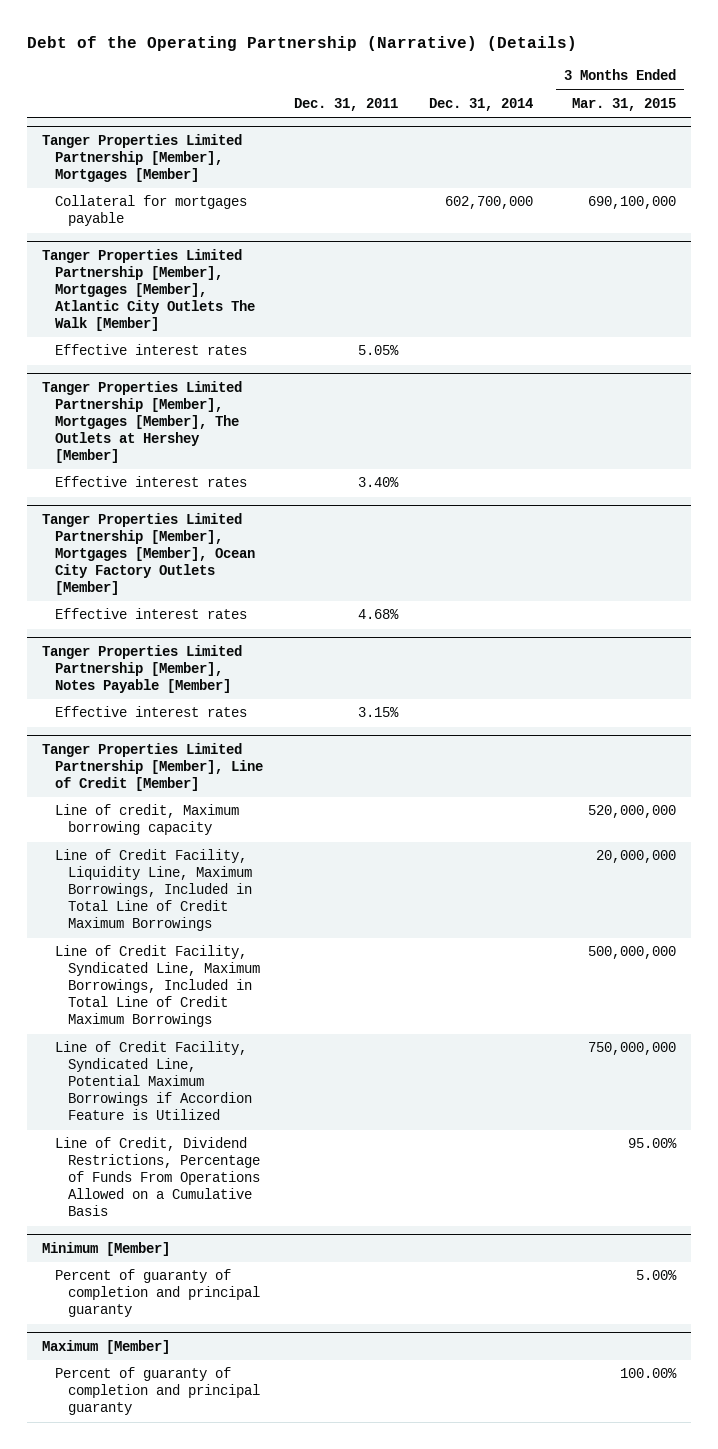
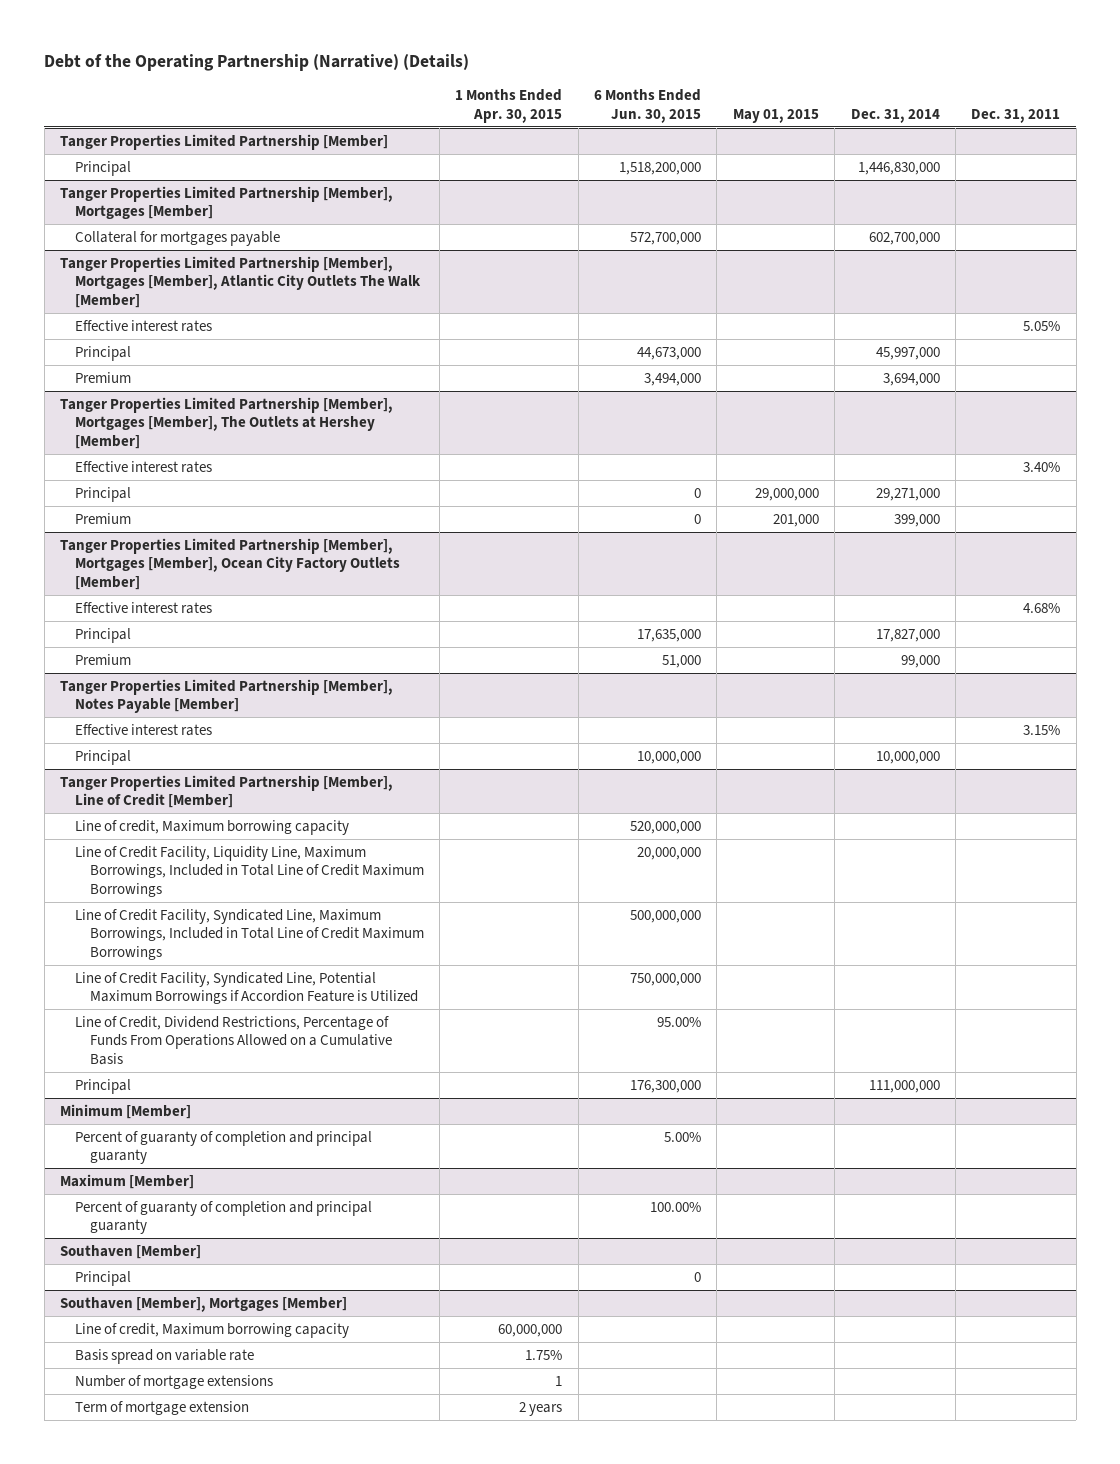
- | Dec. 31, 2011 | Dec. 31, 2014 | 3 Months Ended Mar. 31, 2015
+ | 1 Months Ended Apr. 30, 2015 | 6 Months Ended Jun. 30, 2015 | May 01, 2015 | Dec. 31, 2014 | Dec. 31, 2011
+ Tanger Properties Limited Partnership [Member]
+ Principal | | 1,518,200,000 | | 1,446,830,000 |
@ Tanger Properties Limited Partnership [Member], Mortgages [Member], Atlantic City Outlets The Walk [Member]
+ Principal | | 44,673,000 | | 45,997,000 |
+ Premium | | 3,494,000 | | 3,694,000 |
@ Tanger Properties Limited Partnership [Member], Mortgages [Member], The Outlets at Hershey [Member]
+ Principal | | 0 | 29,000,000 | 29,271,000 |
+ Premium | | 0 | 201,000 | 399,000 |
@ Tanger Properties Limited Partnership [Member], Mortgages [Member], Ocean City Factory Outlets [Member]
+ Principal | | 17,635,000 | | 17,827,000 |
+ Premium | | 51,000 | | 99,000 |
@ Tanger Properties Limited Partnership [Member], Notes Payable [Member]
+ Principal | | 10,000,000 | | 10,000,000 |
@ Tanger Properties Limited Partnership [Member], Line of Credit [Member]
+ Principal | | 176,300,000 | | 111,000,000 |
+ Southaven [Member]
+ Principal | | 0 | | |
+ Southaven [Member], Mortgages [Member]
+ Line of credit, Maximum borrowing capacity | 60,000,000 | | | |
+ Basis spread on variable rate | 1.75% | | | |
+ Number of mortgage extensions | 1 | | | |
+ Term of mortgage extension | 2 years | | | |

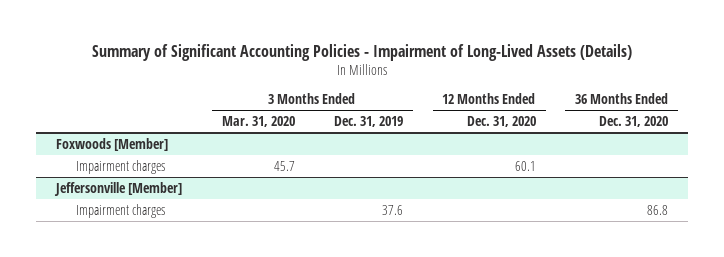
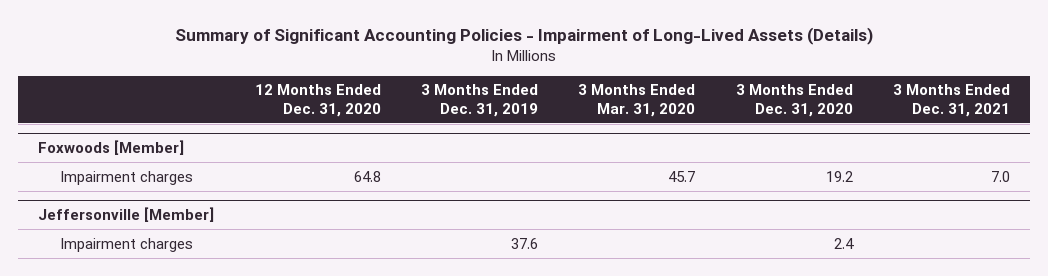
- | 3 Months Ended Mar. 31, 2020 | 3 Months Ended Dec. 31, 2019 | 12 Months Ended Dec. 31, 2020 | 36 Months Ended Dec. 31, 2020
+ | 12 Months Ended Dec. 31, 2020 | 3 Months Ended Dec. 31, 2019 | 3 Months Ended Mar. 31, 2020 | 3 Months Ended Dec. 31, 2020 | 3 Months Ended Dec. 31, 2021
@ Foxwoods [Member]
- Impairment charges | 45.7 | | 60.1 |
+ Impairment charges | 64.8 | | 45.7 | 19.2 | 7.0

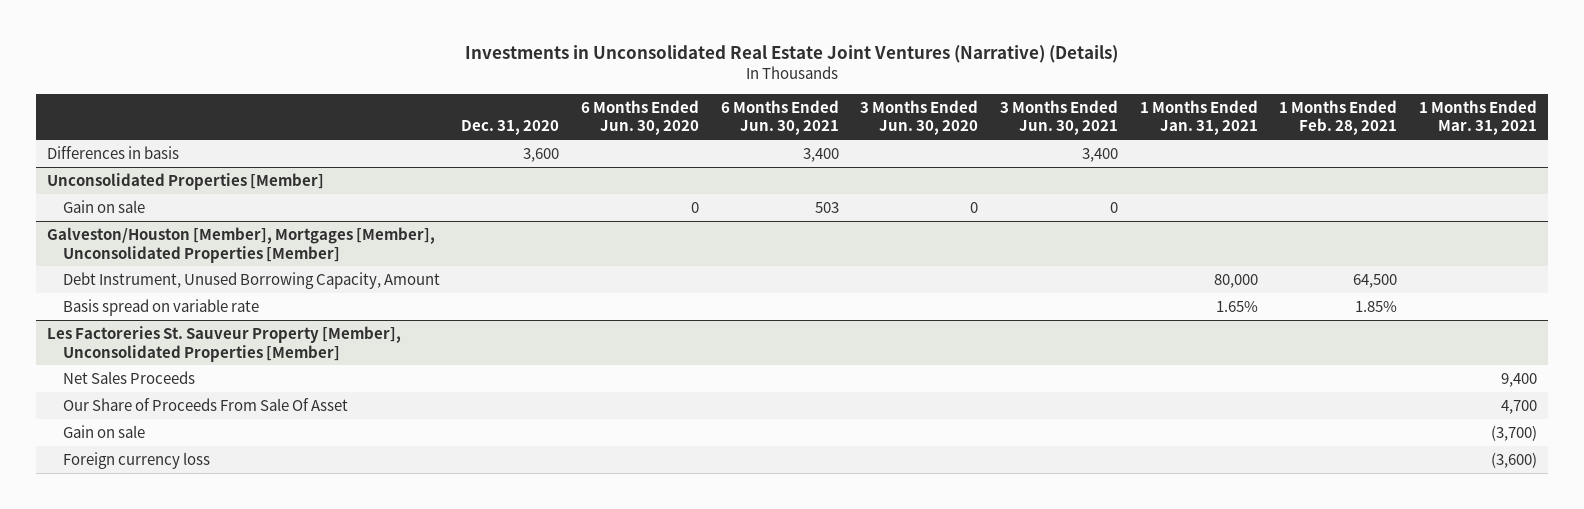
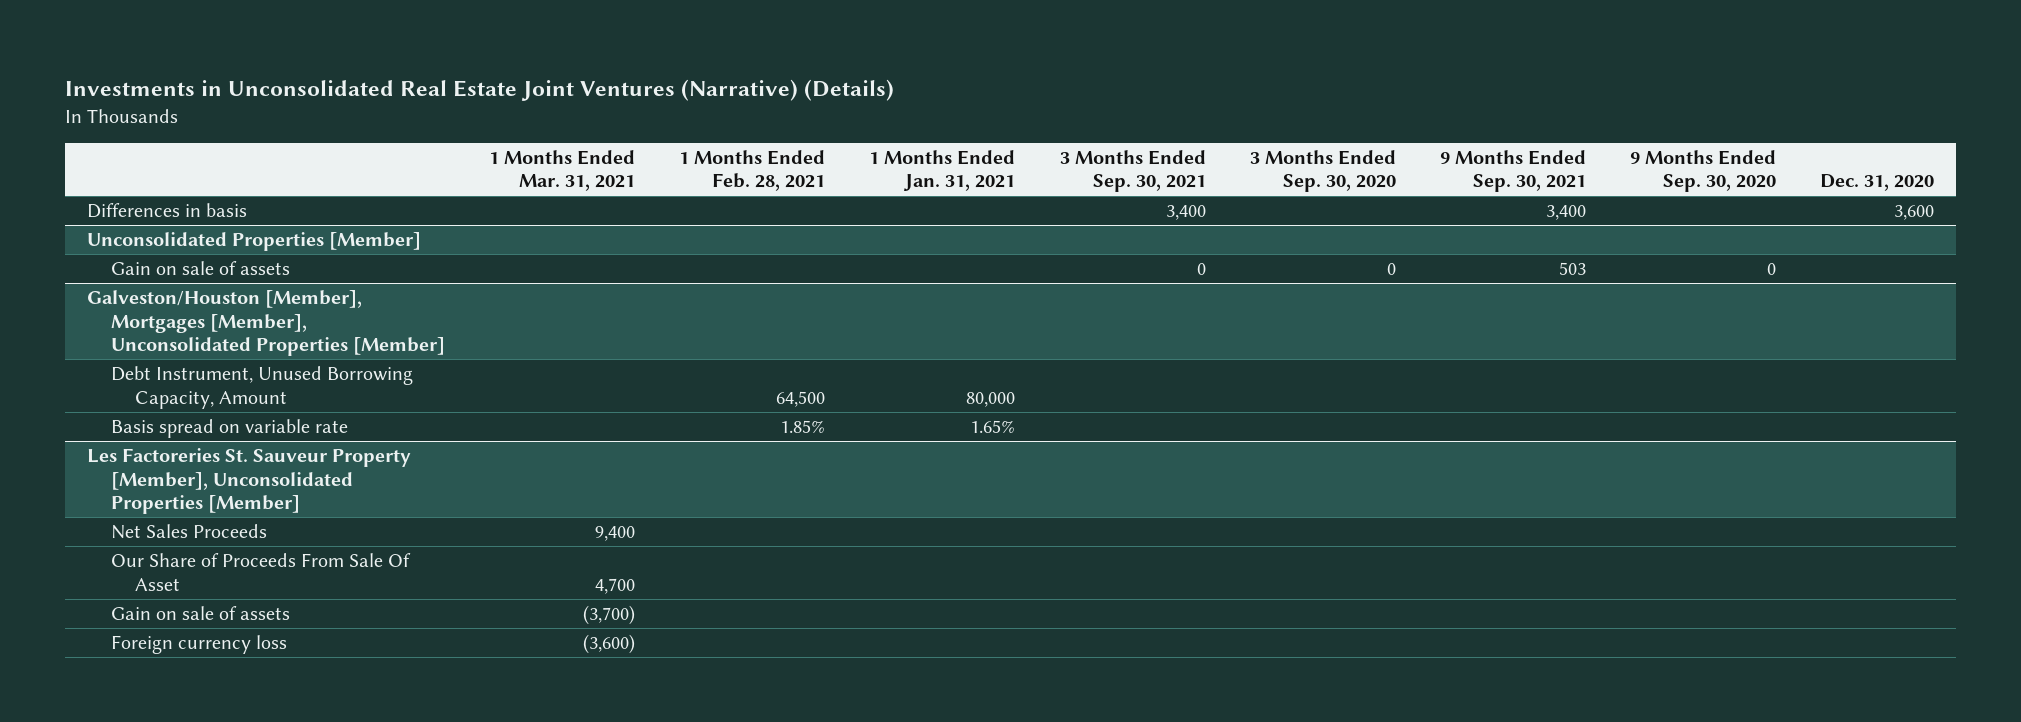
- | Dec. 31, 2020 | 6 Months Ended Jun. 30, 2020 | 6 Months Ended Jun. 30, 2021 | 3 Months Ended Jun. 30, 2020 | 3 Months Ended Jun. 30, 2021 | 1 Months Ended Jan. 31, 2021 | 1 Months Ended Feb. 28, 2021 | 1 Months Ended Mar. 31, 2021
+ | 1 Months Ended Mar. 31, 2021 | 1 Months Ended Feb. 28, 2021 | 1 Months Ended Jan. 31, 2021 | 3 Months Ended Sep. 30, 2021 | 3 Months Ended Sep. 30, 2020 | 9 Months Ended Sep. 30, 2021 | 9 Months Ended Sep. 30, 2020 | Dec. 31, 2020
@ Unconsolidated Properties [Member]
- Gain on sale | | 0 | 503 | 0 | 0 | | |
+ Gain on sale of assets | | | | 0 | 0 | 503 | 0 |
@ Les Factoreries St. Sauveur Property [Member], Unconsolidated Properties [Member]
- Gain on sale | | | | | | | | (3,700)
+ Gain on sale of assets | (3,700) | | | | | | |

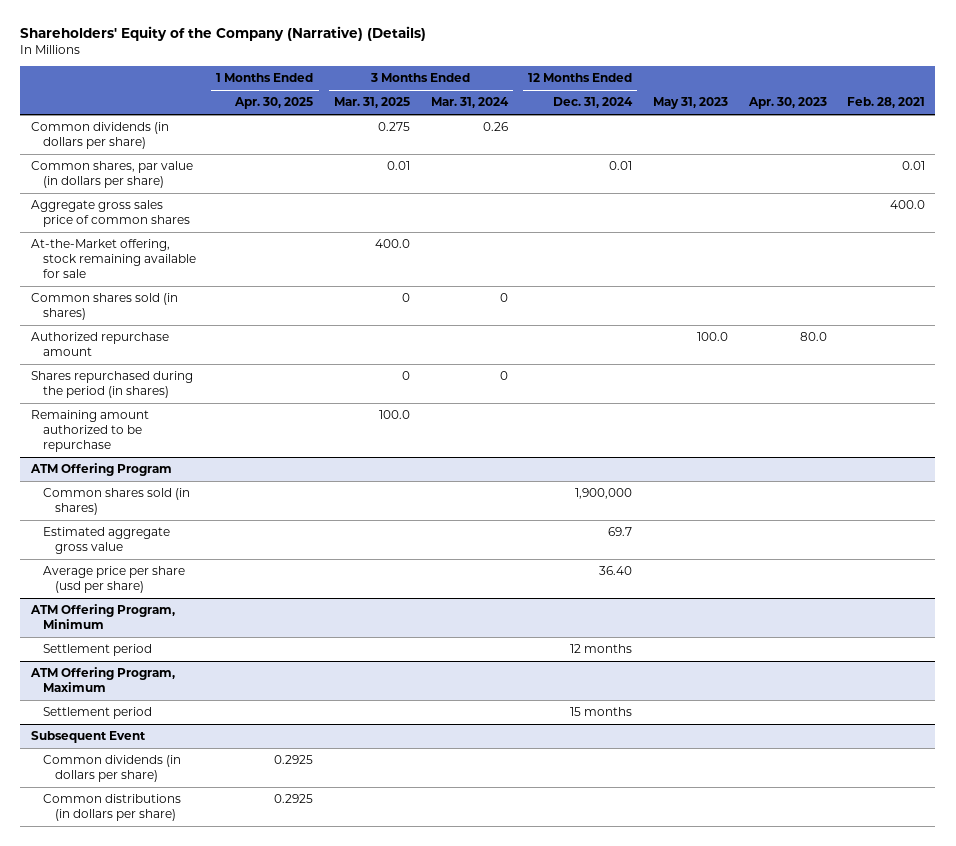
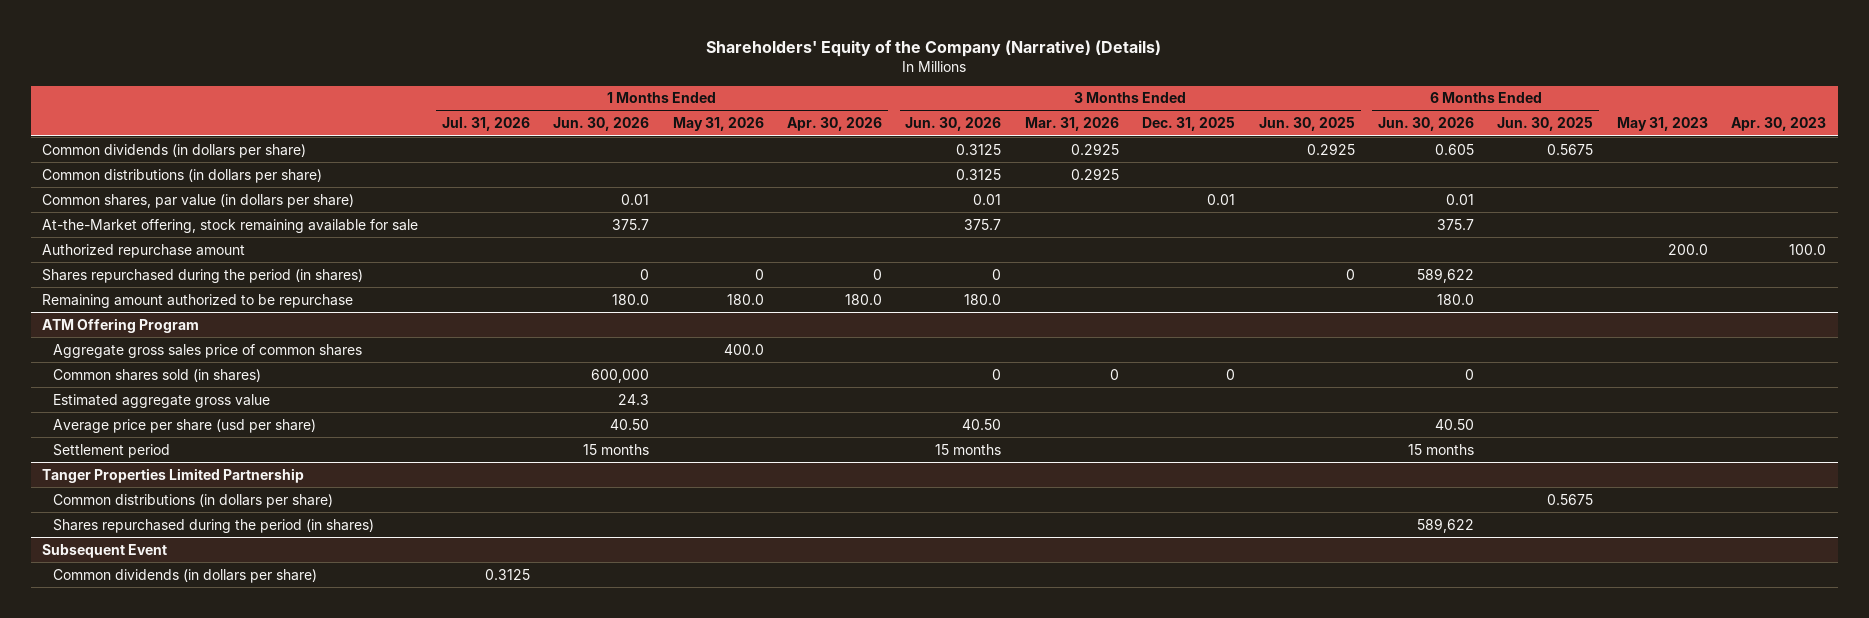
- | 1 Months Ended Apr. 30, 2025 | 3 Months Ended Mar. 31, 2025 | 3 Months Ended Mar. 31, 2024 | 12 Months Ended Dec. 31, 2024 | May 31, 2023 | Apr. 30, 2023 | Feb. 28, 2021
+ | 1 Months Ended Jul. 31, 2026 | 1 Months Ended Jun. 30, 2026 | 1 Months Ended May 31, 2026 | 1 Months Ended Apr. 30, 2026 | 3 Months Ended Jun. 30, 2026 | 3 Months Ended Mar. 31, 2026 | 3 Months Ended Dec. 31, 2025 | 3 Months Ended Jun. 30, 2025 | 6 Months Ended Jun. 30, 2026 | 6 Months Ended Jun. 30, 2025 | May 31, 2023 | Apr. 30, 2023
+ Common distributions (in dollars per share) | | | | | 0.3125 | 0.2925 | | | | | |
- Aggregate gross sales price of common shares | | | | | | | 400.0
- Common shares sold (in shares) | | 0 | 0 | | | |
- Authorized repurchase amount | | | | | 100.0 | 80.0 |
+ Authorized repurchase amount | | | | | | | | | | | 200.0 | 100.0
@ ATM Offering Program
+ Aggregate gross sales price of common shares | | | 400.0 | | | | | | | | |
- ATM Offering Program, Minimum
- Settlement period | | | | 12 months | | |
- ATM Offering Program, Maximum
- Settlement period | | | | 15 months | | |
@ ATM Offering Program
+ Settlement period | | 15 months | | | 15 months | | | | 15 months | | |
+ Tanger Properties Limited Partnership
+ Common distributions (in dollars per share) | | | | | | | | | | 0.5675 | |
+ Shares repurchased during the period (in shares) | | | | | | | | | 589,622 | | |
@ Subsequent Event
- Common distributions (in dollars per share) | 0.2925 | | | | | |

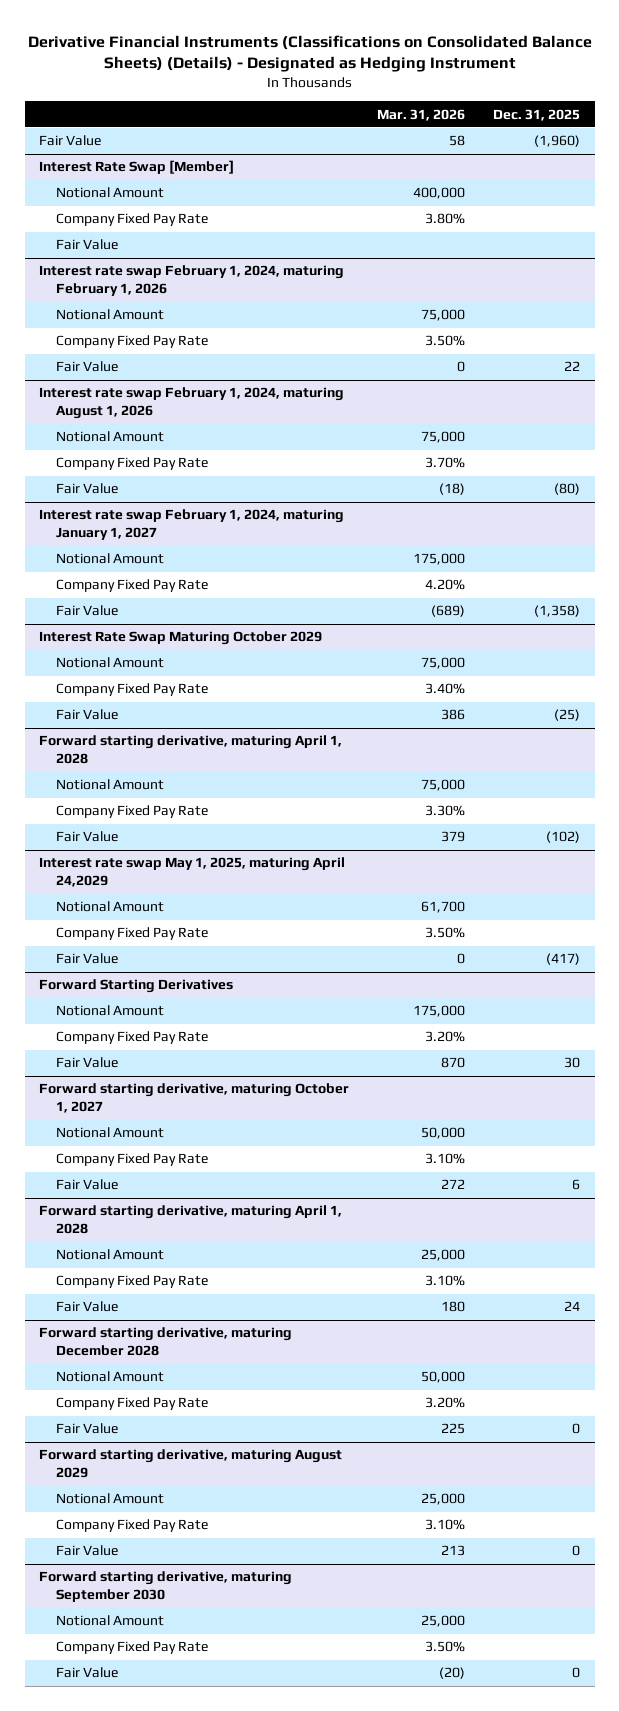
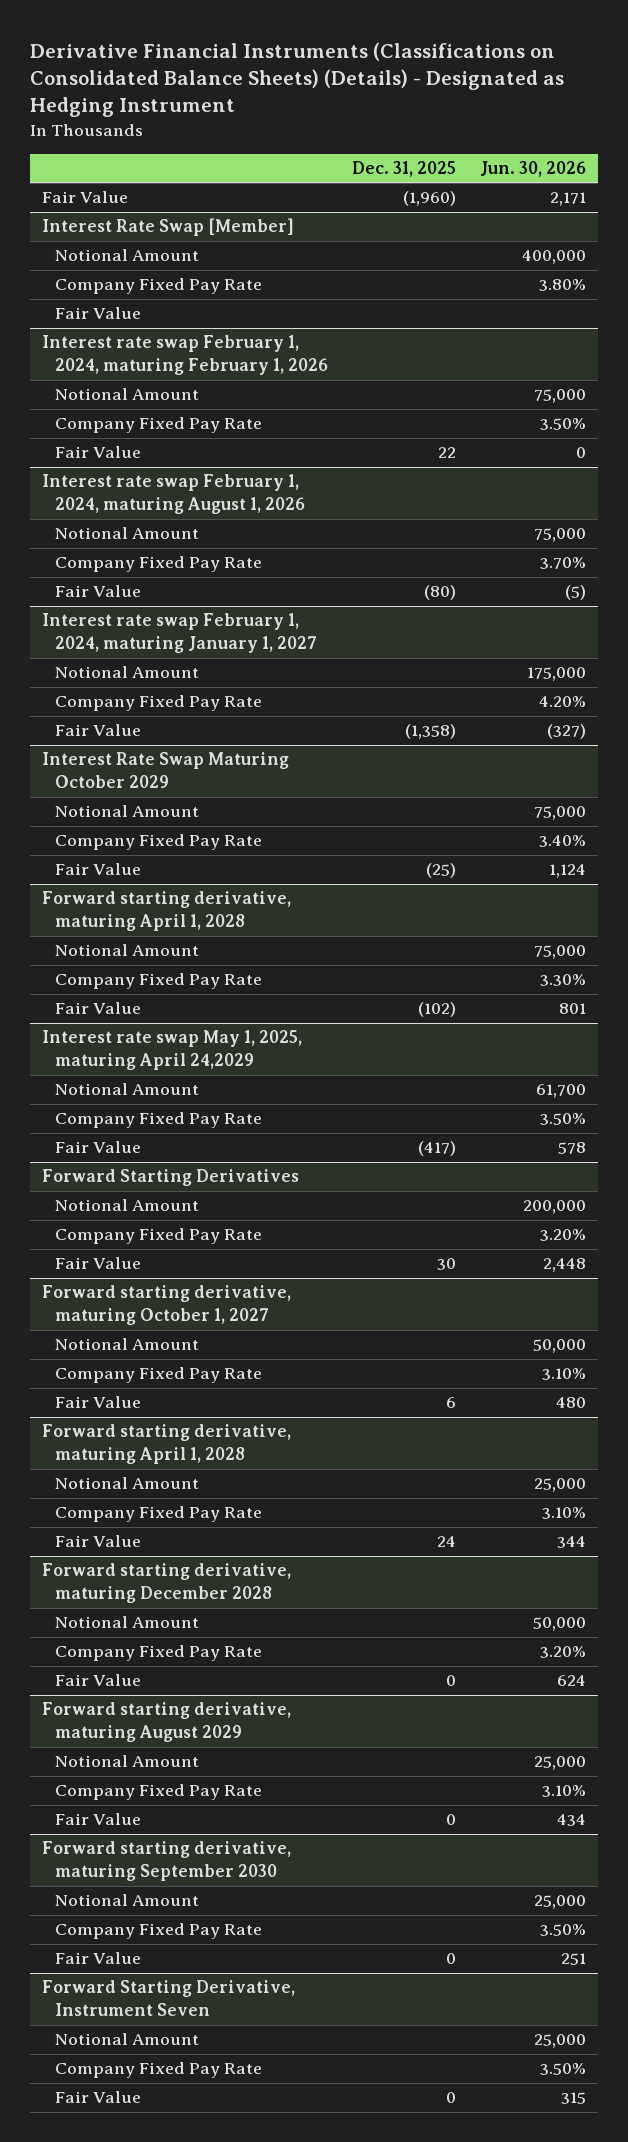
- | Mar. 31, 2026 | Dec. 31, 2025
+ | Dec. 31, 2025 | Jun. 30, 2026
+ Forward Starting Derivative, Instrument Seven
+ Notional Amount | | 25,000
+ Company Fixed Pay Rate | | 3.50%
+ Fair Value | 0 | 315

